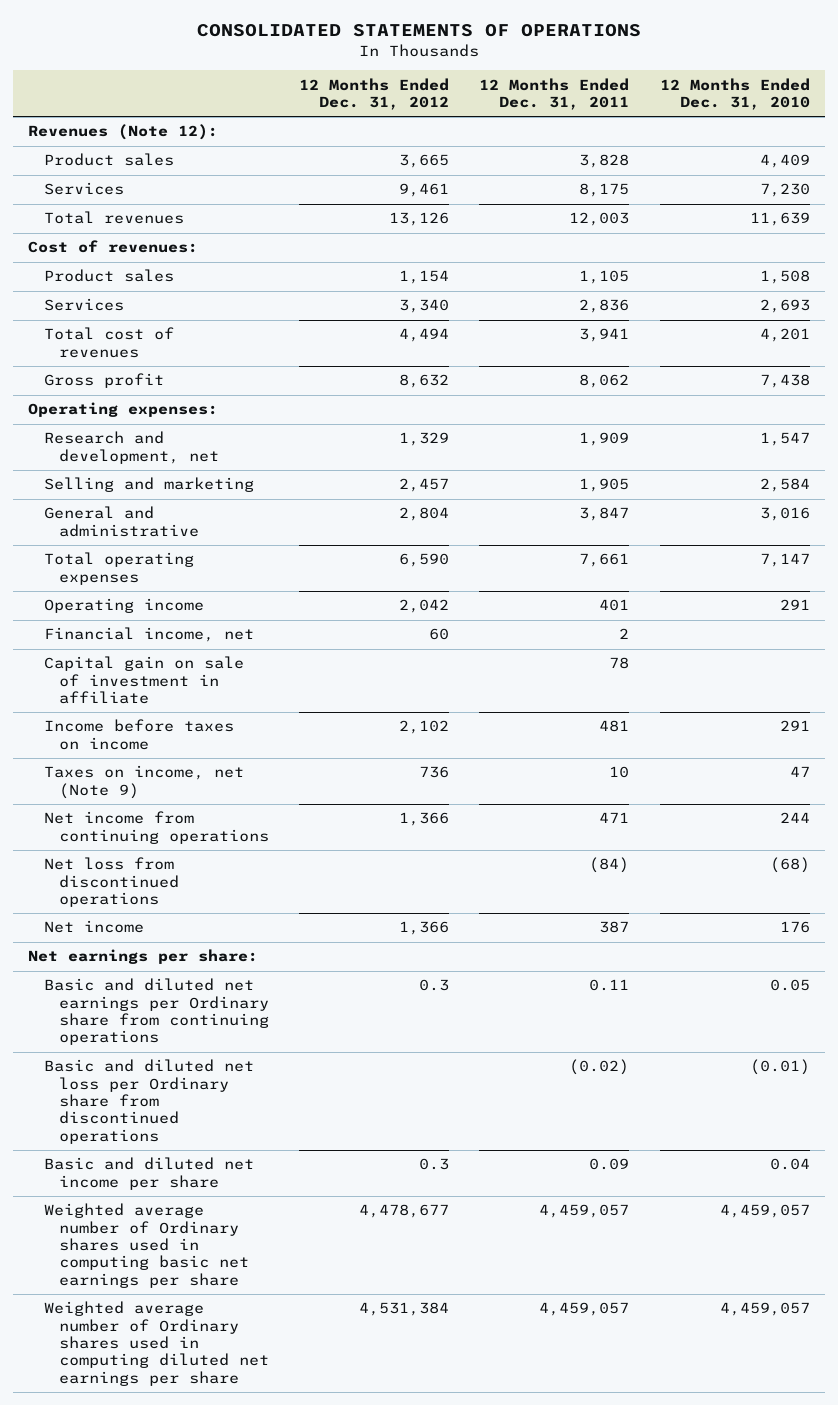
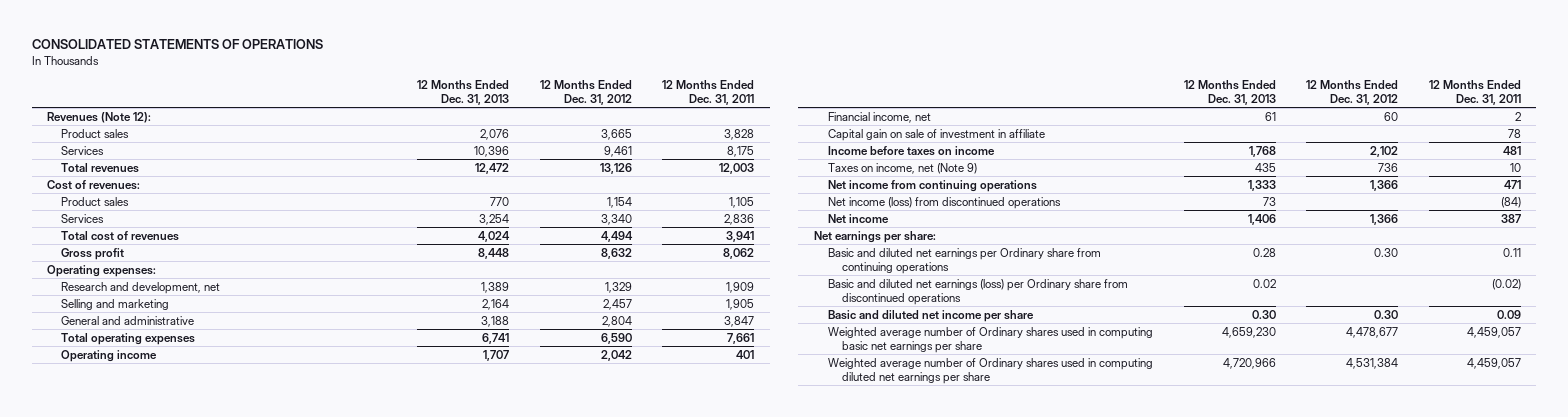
- | 12 Months Ended Dec. 31, 2012 | 12 Months Ended Dec. 31, 2011 | 12 Months Ended Dec. 31, 2010
+ | 12 Months Ended Dec. 31, 2013 | 12 Months Ended Dec. 31, 2012 | 12 Months Ended Dec. 31, 2011
- Net loss from discontinued operations | | (84) | (68)
+ Net income (loss) from discontinued operations | 73 | | (84)
- Basic and diluted net earnings per Ordinary share from continuing operations | 0.3 | 0.11 | 0.05
- Basic and diluted net loss per Ordinary share from discontinued operations | | (0.02) | (0.01)
- Basic and diluted net income per share | 0.3 | 0.09 | 0.04
+ Basic and diluted net earnings per Ordinary share from continuing operations | 0.28 | 0.30 | 0.11
+ Basic and diluted net earnings (loss) per Ordinary share from discontinued operations | 0.02 | | (0.02)
+ Basic and diluted net income per share | 0.30 | 0.30 | 0.09

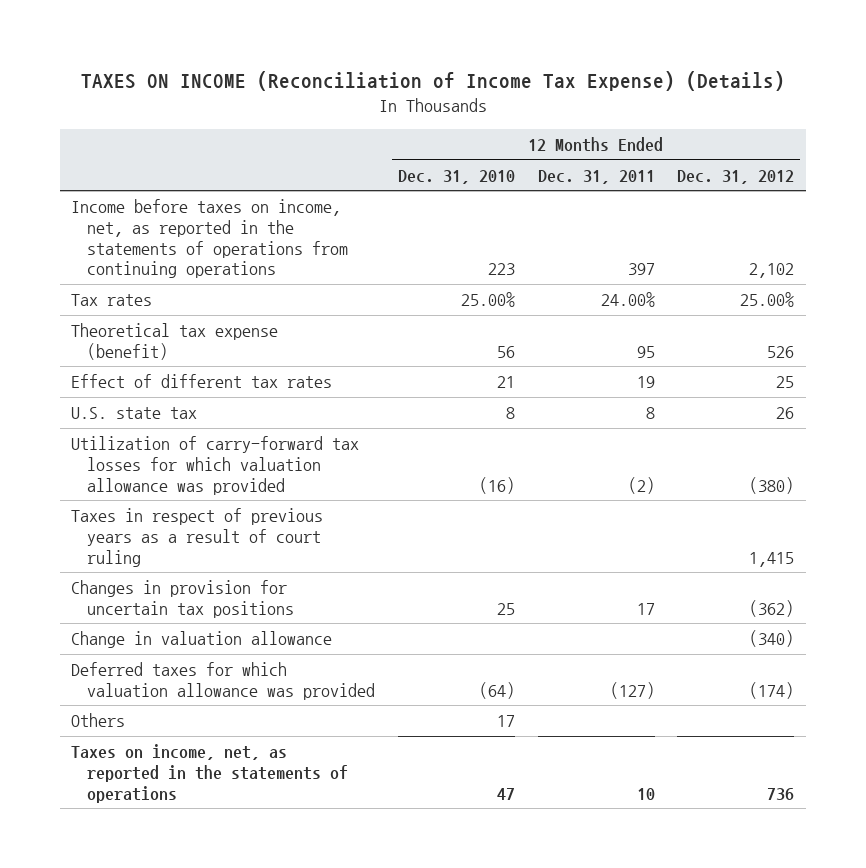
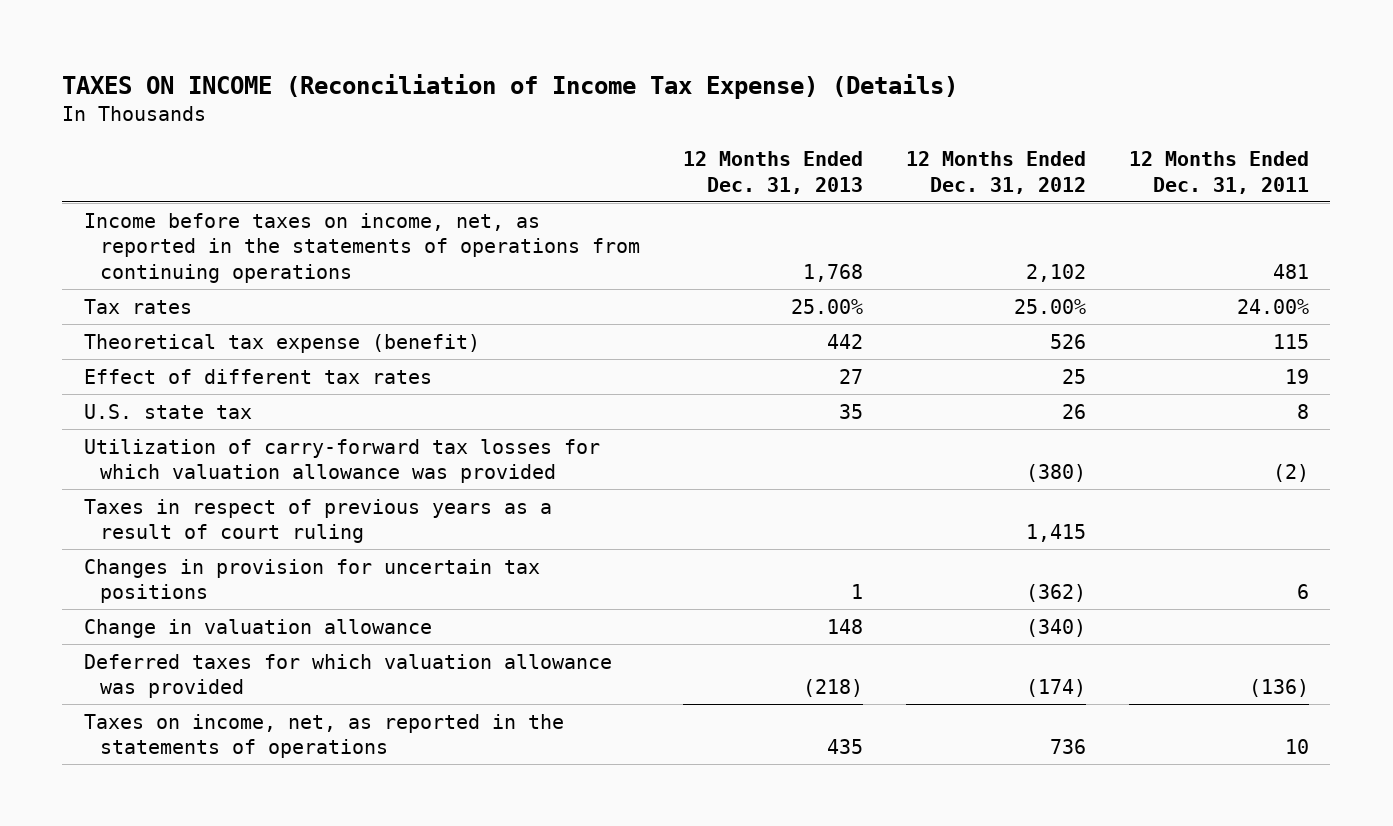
- | 12 Months Ended Dec. 31, 2010 | 12 Months Ended Dec. 31, 2011 | 12 Months Ended Dec. 31, 2012
+ | 12 Months Ended Dec. 31, 2013 | 12 Months Ended Dec. 31, 2012 | 12 Months Ended Dec. 31, 2011
- Income before taxes on income, net, as reported in the statements of operations from continuing operations | 223 | 397 | 2,102
+ Income before taxes on income, net, as reported in the statements of operations from continuing operations | 1,768 | 2,102 | 481
- Theoretical tax expense (benefit) | 56 | 95 | 526
+ Theoretical tax expense (benefit) | 442 | 526 | 115
- Changes in provision for uncertain tax positions | 25 | 17 | (362)
+ Changes in provision for uncertain tax positions | 1 | (362) | 6
- Deferred taxes for which valuation allowance was provided | (64) | (127) | (174)
- Others | 17 | |
+ Deferred taxes for which valuation allowance was provided | (218) | (174) | (136)

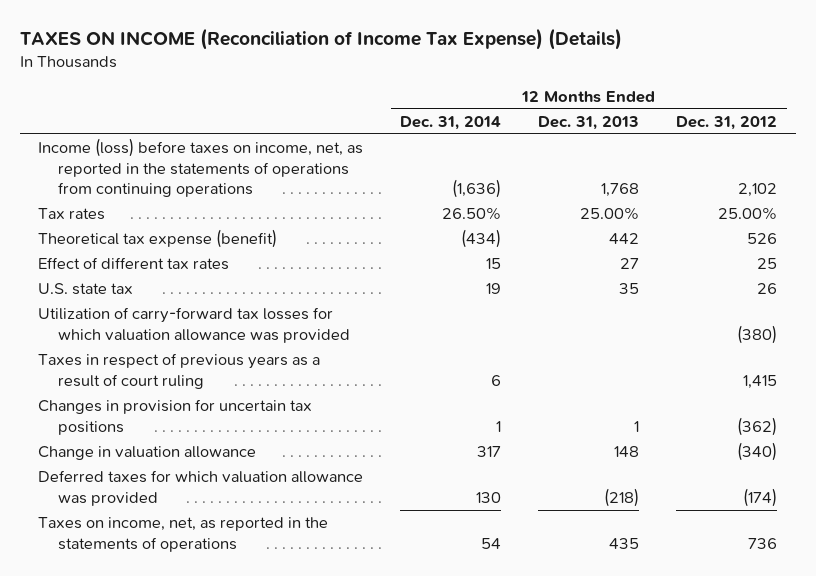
- | 12 Months Ended Dec. 31, 2013 | 12 Months Ended Dec. 31, 2012 | 12 Months Ended Dec. 31, 2011
+ | 12 Months Ended Dec. 31, 2014 | 12 Months Ended Dec. 31, 2013 | 12 Months Ended Dec. 31, 2012
- Income before taxes on income, net, as reported in the statements of operations from continuing operations | 1,768 | 2,102 | 481
+ Income (loss) before taxes on income, net, as reported in the statements of operations from continuing operations | (1,636) | 1,768 | 2,102

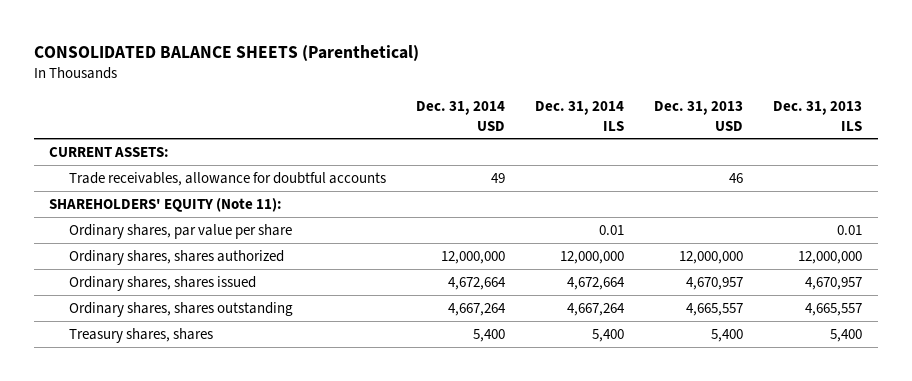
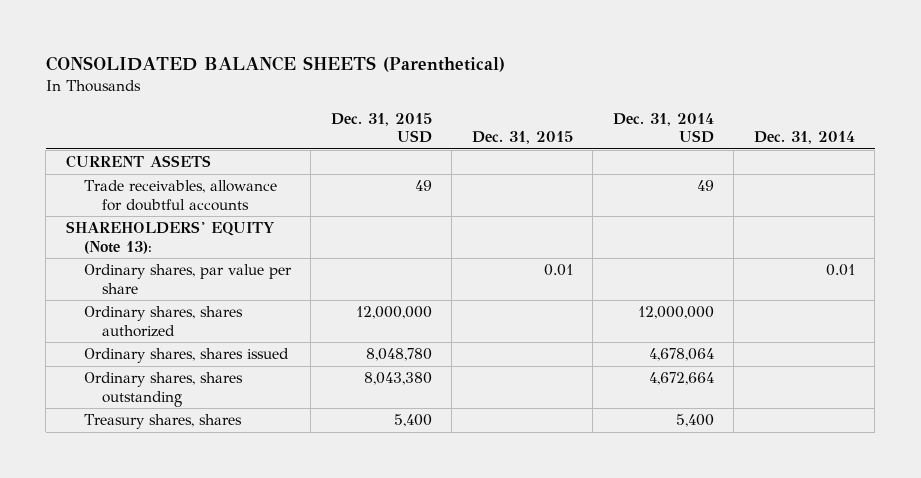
- | Dec. 31, 2014 USD | Dec. 31, 2014 ILS | Dec. 31, 2013 USD | Dec. 31, 2013 ILS
+ | Dec. 31, 2015 USD | Dec. 31, 2015 | Dec. 31, 2014 USD | Dec. 31, 2014
- CURRENT ASSETS:
+ CURRENT ASSETS
- SHAREHOLDERS' EQUITY (Note 11):
+ SHAREHOLDERS' EQUITY (Note 13):
- Ordinary shares, shares issued | 4,672,664 | 4,672,664 | 4,670,957 | 4,670,957
- Ordinary shares, shares outstanding | 4,667,264 | 4,667,264 | 4,665,557 | 4,665,557
+ Ordinary shares, shares issued | 8,048,780 | | 4,678,064 |
+ Ordinary shares, shares outstanding | 8,043,380 | | 4,672,664 |

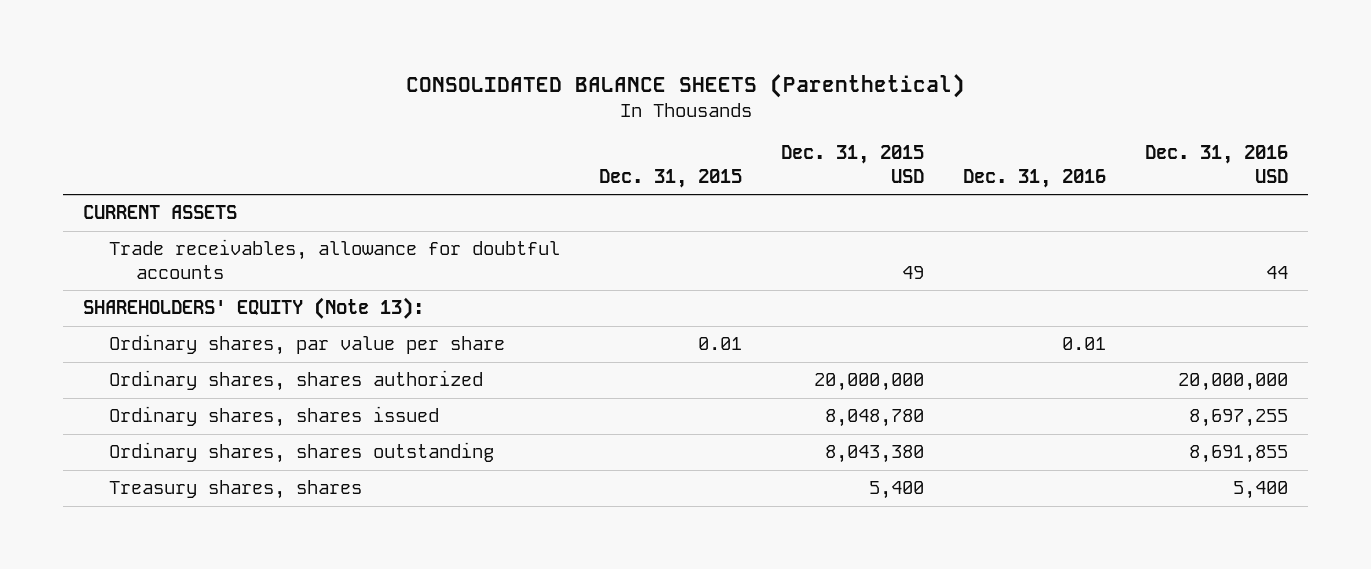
- | Dec. 31, 2015 USD | Dec. 31, 2015 | Dec. 31, 2014 USD | Dec. 31, 2014
+ | Dec. 31, 2015 | Dec. 31, 2015 USD | Dec. 31, 2016 | Dec. 31, 2016 USD
- Ordinary shares, shares authorized | 12,000,000 | | 12,000,000 |
+ Ordinary shares, shares authorized | | 20,000,000 | | 20,000,000

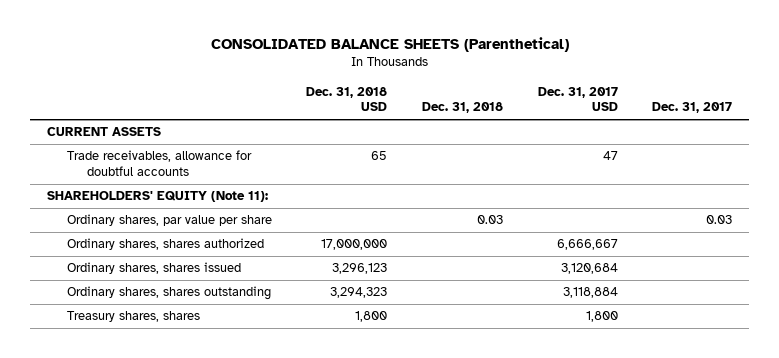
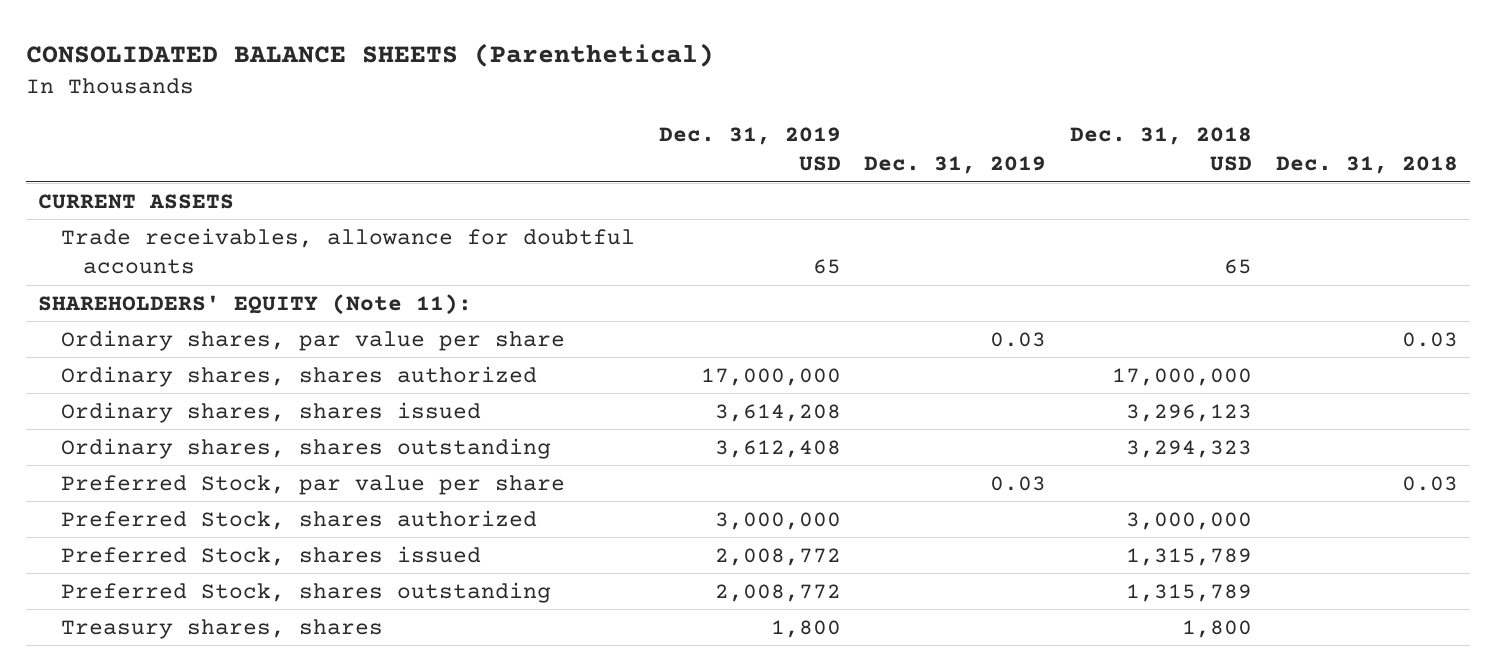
- | Dec. 31, 2018 USD | Dec. 31, 2018 | Dec. 31, 2017 USD | Dec. 31, 2017
+ | Dec. 31, 2019 USD | Dec. 31, 2019 | Dec. 31, 2018 USD | Dec. 31, 2018
+ Preferred Stock, par value per share | | 0.03 | | 0.03
+ Preferred Stock, shares authorized | 3,000,000 | | 3,000,000 |
+ Preferred Stock, shares issued | 2,008,772 | | 1,315,789 |
+ Preferred Stock, shares outstanding | 2,008,772 | | 1,315,789 |

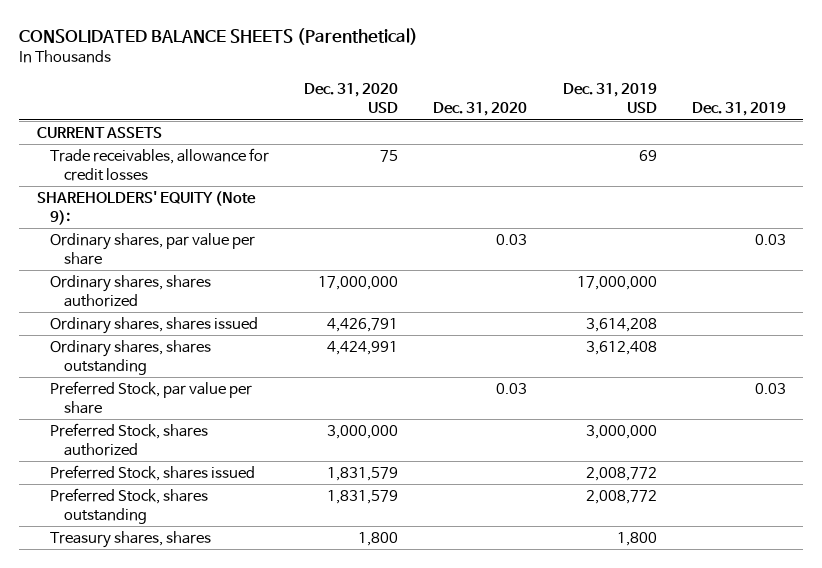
- | Dec. 31, 2019 USD | Dec. 31, 2019 | Dec. 31, 2018 USD | Dec. 31, 2018
+ | Dec. 31, 2020 USD | Dec. 31, 2020 | Dec. 31, 2019 USD | Dec. 31, 2019
- Trade receivables, allowance for doubtful accounts | 65 | | 65 |
- SHAREHOLDERS' EQUITY (Note 11):
+ Trade receivables, allowance for credit losses | 75 | | 69 |
+ SHAREHOLDERS' EQUITY (Note 9):

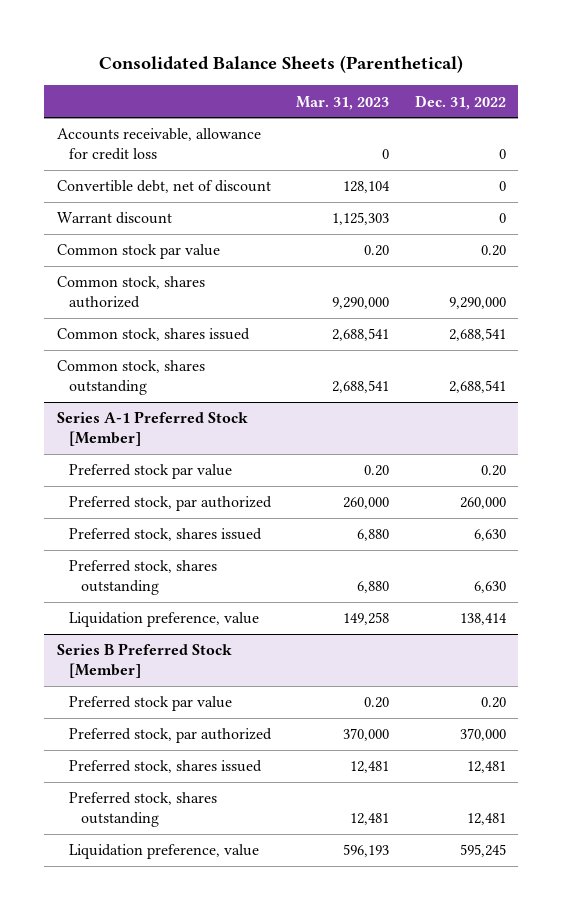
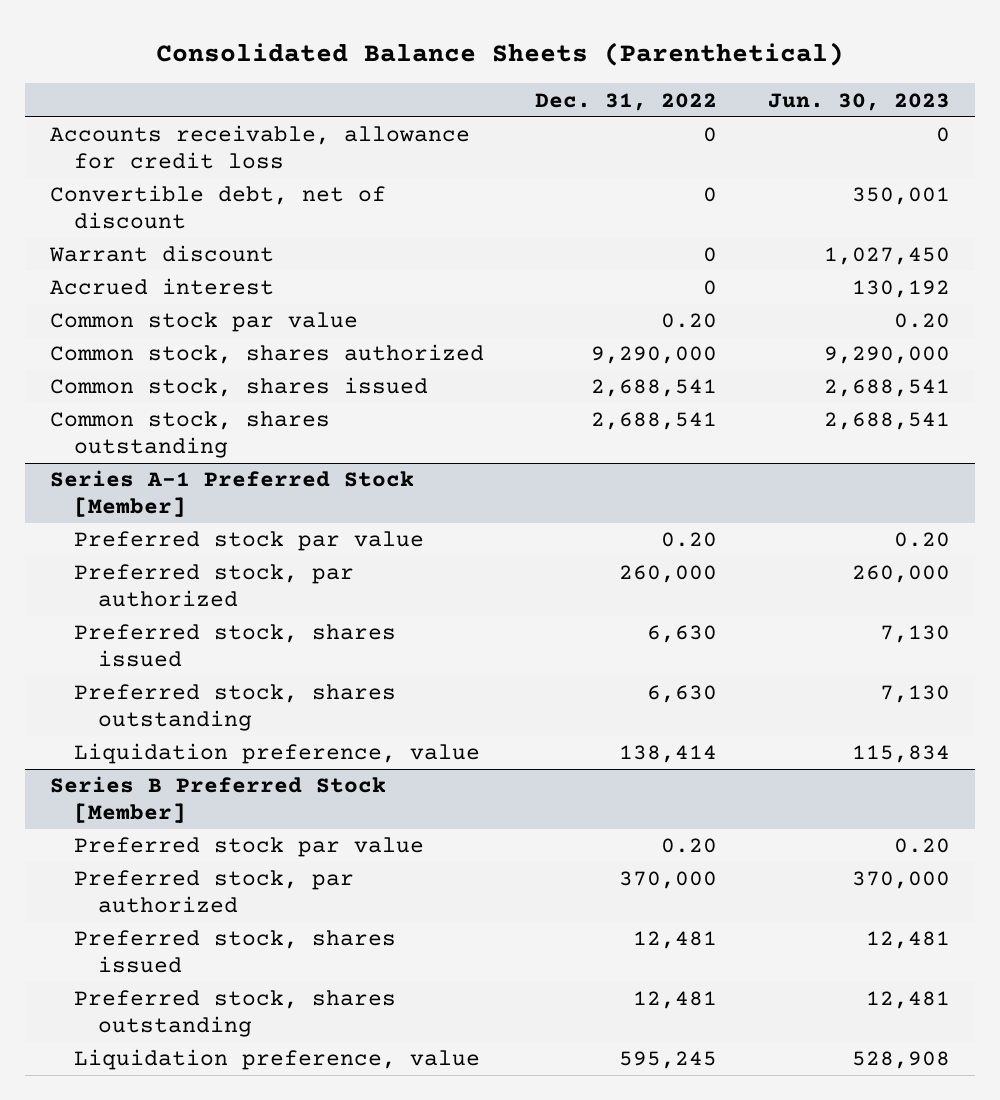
- | Mar. 31, 2023 | Dec. 31, 2022
+ | Dec. 31, 2022 | Jun. 30, 2023
+ Accrued interest | 0 | 130,192

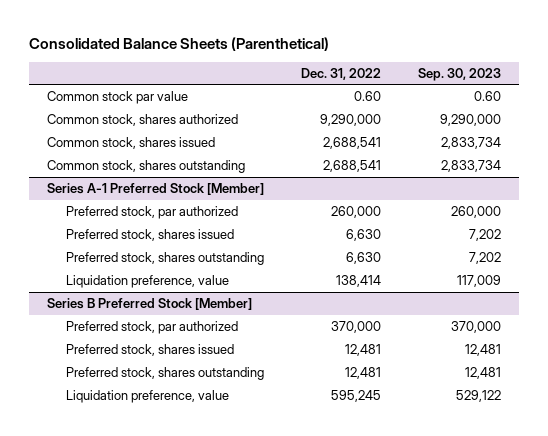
- | Dec. 31, 2022 | Jun. 30, 2023
+ | Dec. 31, 2022 | Sep. 30, 2023
- Accounts receivable, allowance for credit loss | 0 | 0
- Convertible debt, net of discount | 0 | 350,001
- Warrant discount | 0 | 1,027,450
- Accrued interest | 0 | 130,192
- Common stock par value | 0.20 | 0.20
+ Common stock par value | 0.60 | 0.60
@ Series A-1 Preferred Stock [Member]
- Preferred stock par value | 0.20 | 0.20
@ Series B Preferred Stock [Member]
- Preferred stock par value | 0.20 | 0.20

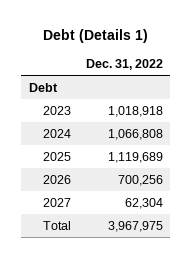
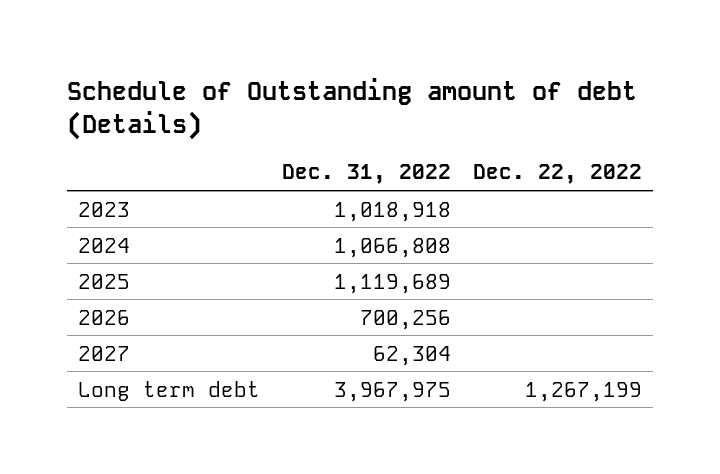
- Debt (Details 1)
+ Schedule of Outstanding amount of debt (Details)
- | Dec. 31, 2022
+ | Dec. 31, 2022 | Dec. 22, 2022
- Debt
- Total | 3,967,975
+ Long term debt | 3,967,975 | 1,267,199

